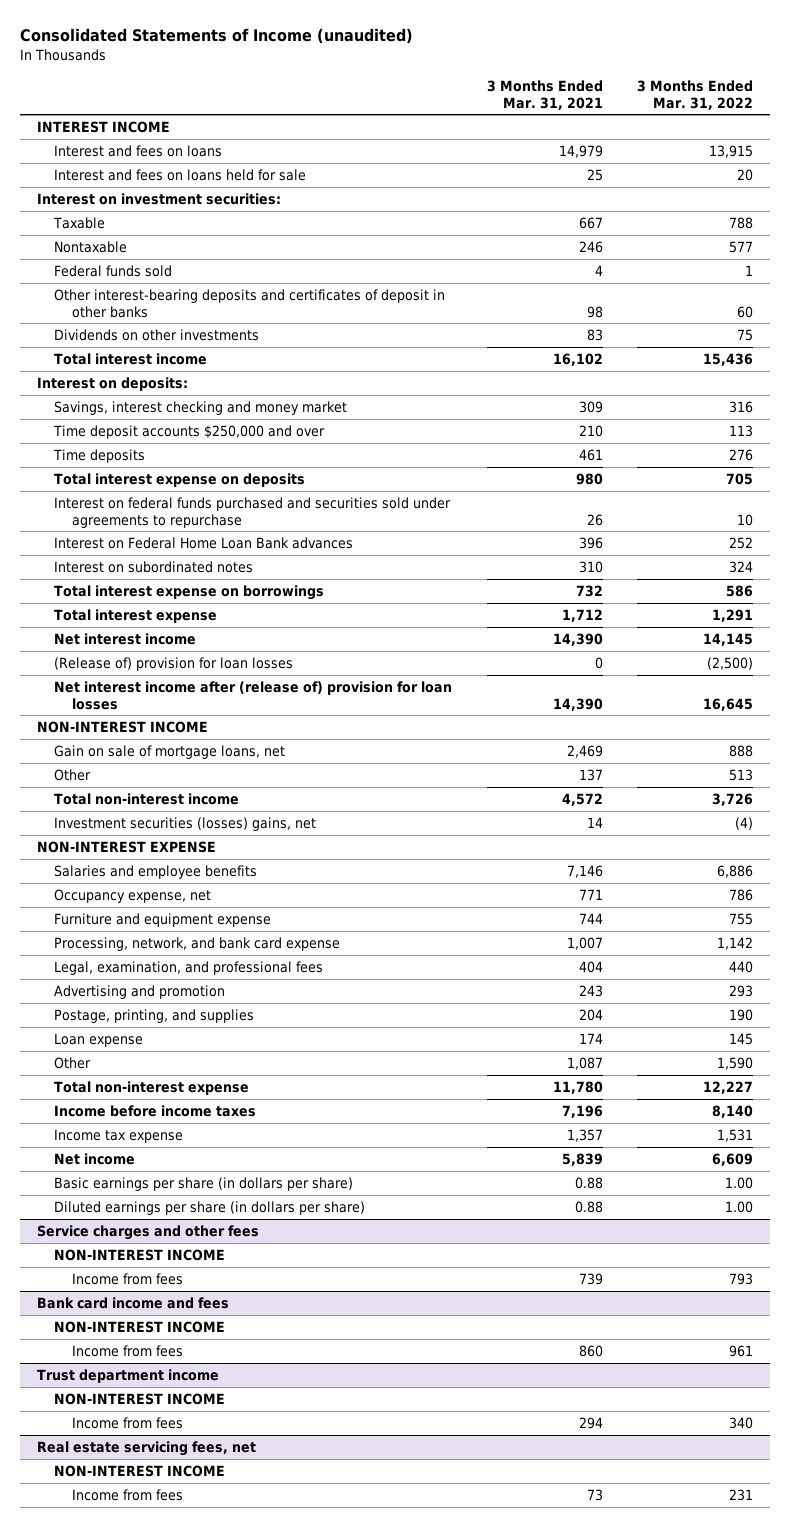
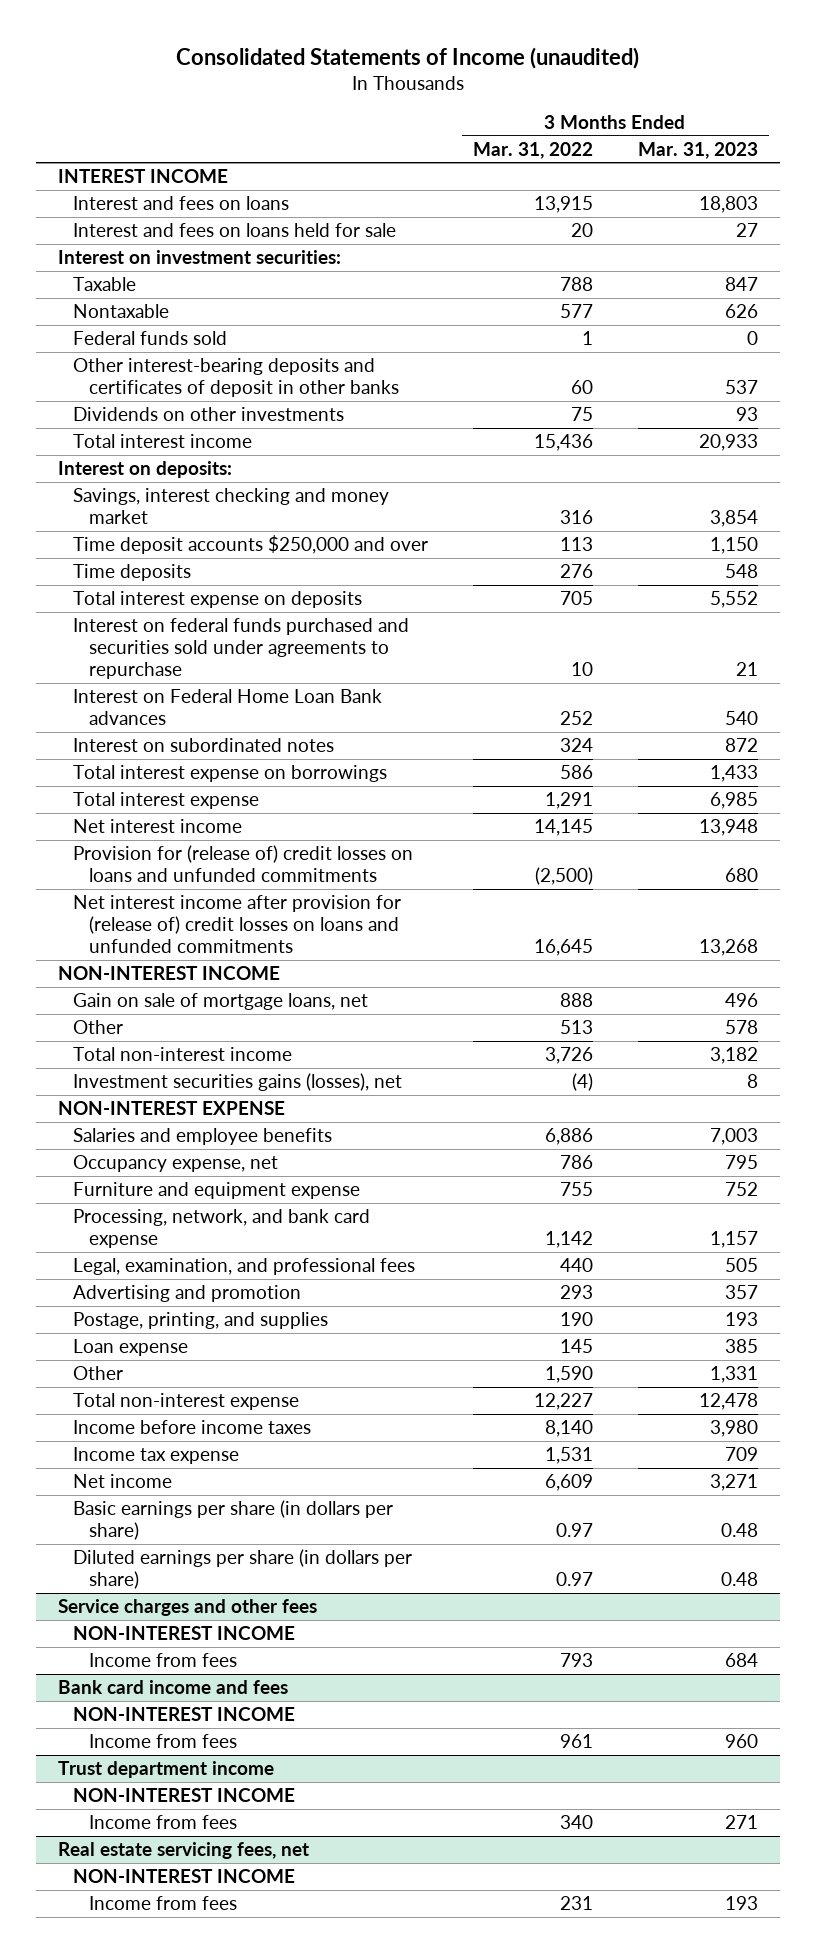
- | 3 Months Ended Mar. 31, 2021 | 3 Months Ended Mar. 31, 2022
+ | 3 Months Ended Mar. 31, 2022 | 3 Months Ended Mar. 31, 2023
- (Release of) provision for loan losses | 0 | (2,500)
- Net interest income after (release of) provision for loan losses | 14,390 | 16,645
+ Provision for (release of) credit losses on loans and unfunded commitments | (2,500) | 680
+ Net interest income after provision for (release of) credit losses on loans and unfunded commitments | 16,645 | 13,268
- Investment securities (losses) gains, net | 14 | (4)
+ Investment securities gains (losses), net | (4) | 8
- Basic earnings per share (in dollars per share) | 0.88 | 1.00
- Diluted earnings per share (in dollars per share) | 0.88 | 1.00
+ Basic earnings per share (in dollars per share) | 0.97 | 0.48
+ Diluted earnings per share (in dollars per share) | 0.97 | 0.48

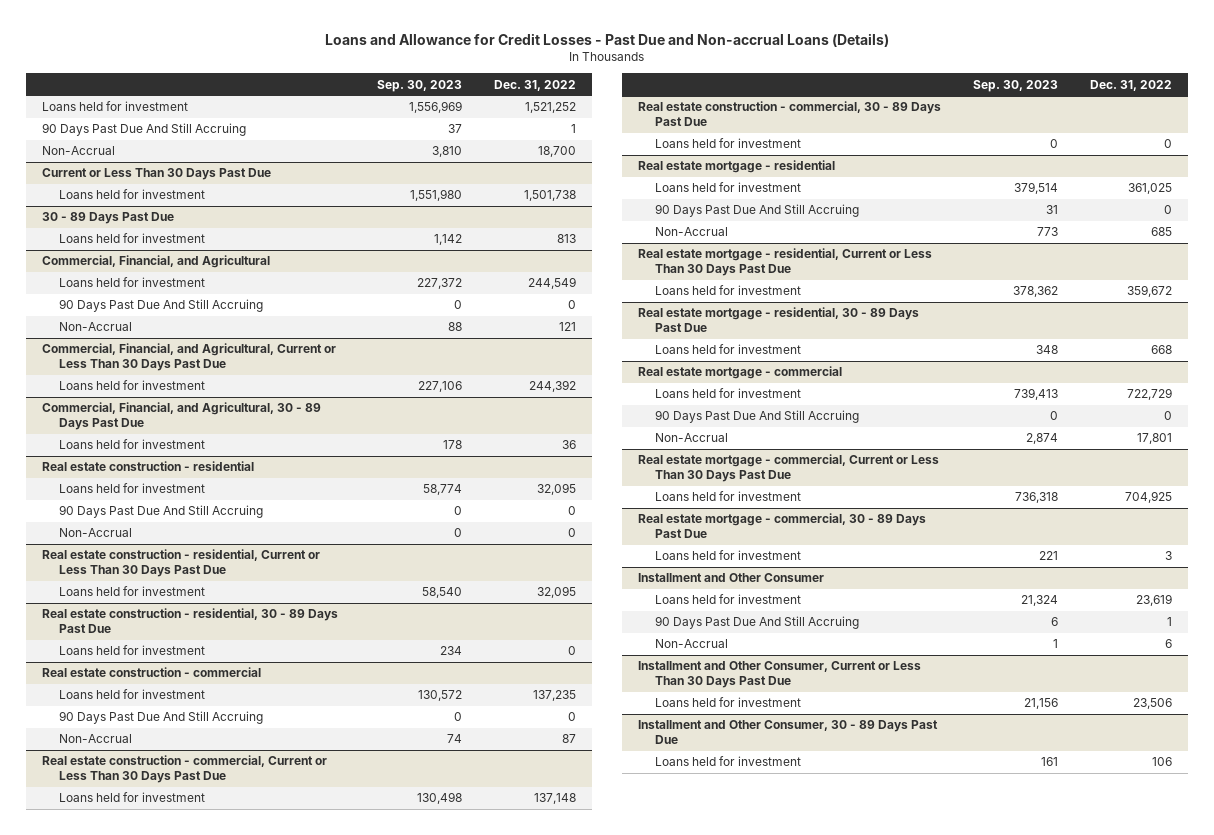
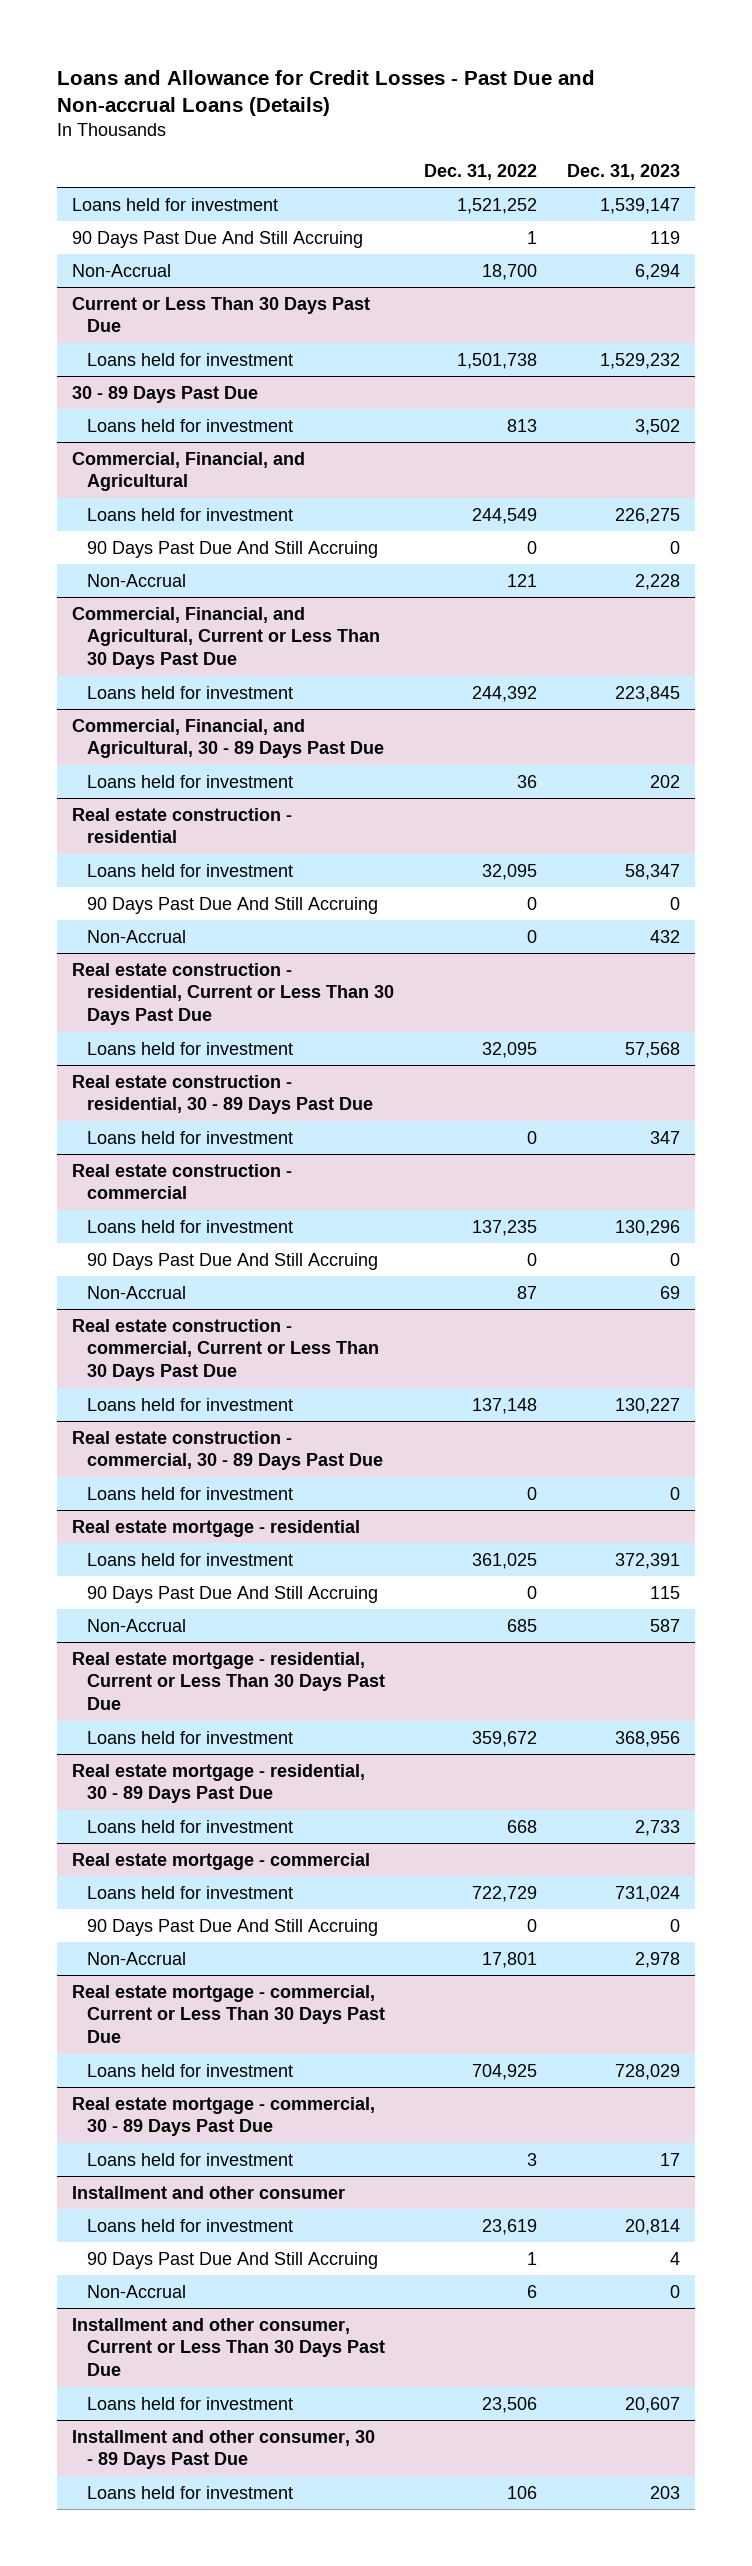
- | Sep. 30, 2023 | Dec. 31, 2022
+ | Dec. 31, 2022 | Dec. 31, 2023
- Installment and Other Consumer
+ Installment and other consumer
- Installment and Other Consumer, Current or Less Than 30 Days Past Due
+ Installment and other consumer, Current or Less Than 30 Days Past Due
- Installment and Other Consumer, 30 - 89 Days Past Due
+ Installment and other consumer, 30 - 89 Days Past Due

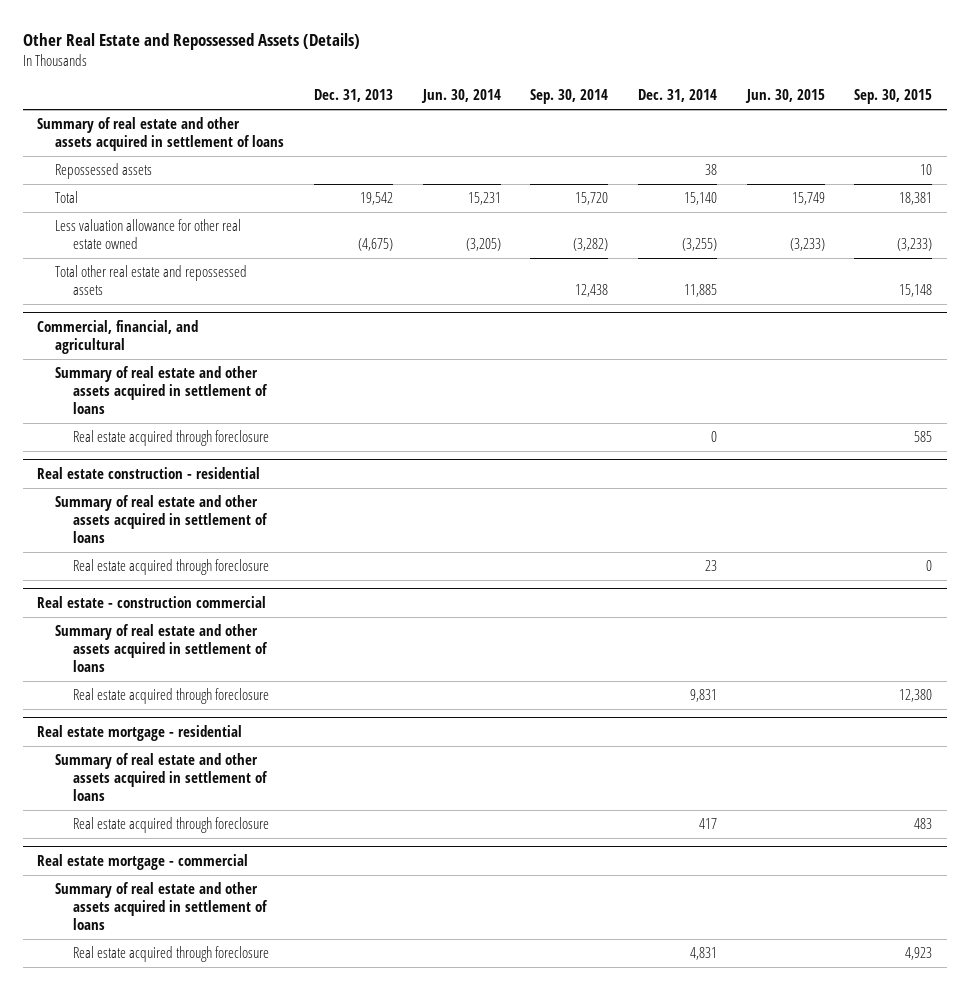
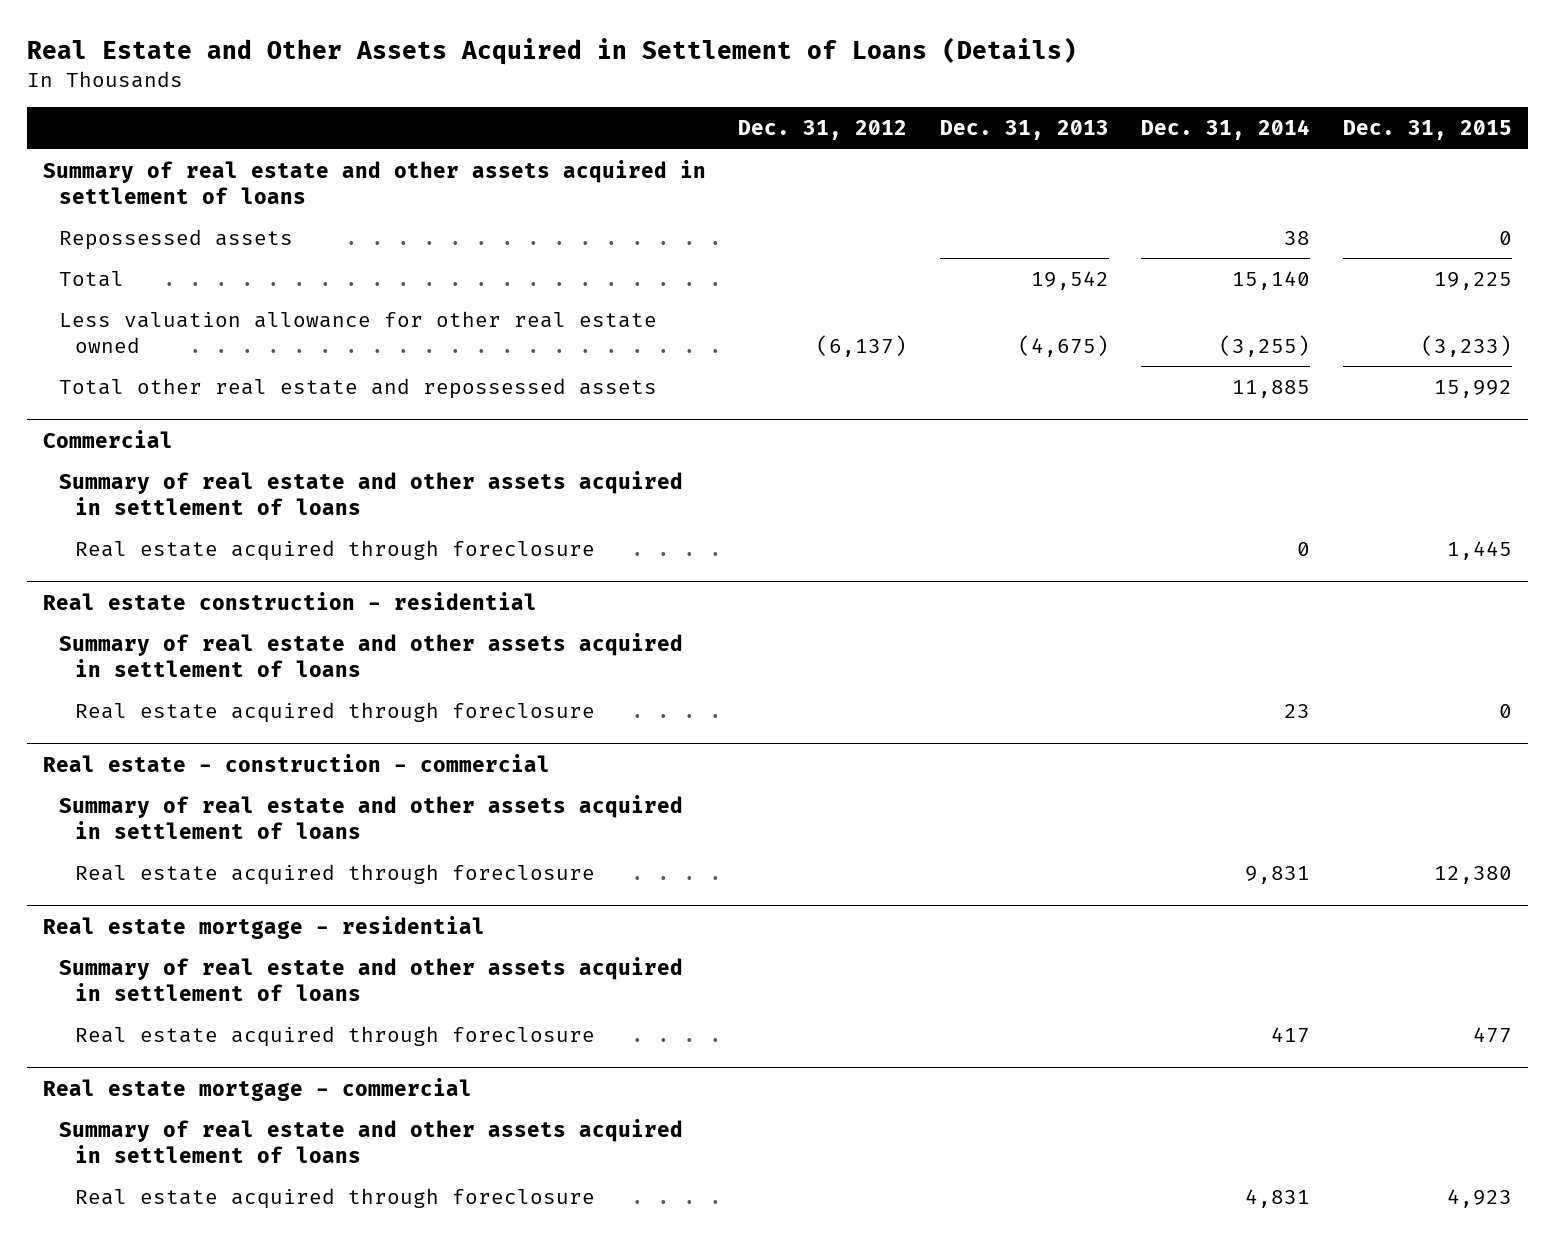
- Other Real Estate and Repossessed Assets (Details)
+ Real Estate and Other Assets Acquired in Settlement of Loans (Details)
- | Dec. 31, 2013 | Jun. 30, 2014 | Sep. 30, 2014 | Dec. 31, 2014 | Jun. 30, 2015 | Sep. 30, 2015
+ | Dec. 31, 2012 | Dec. 31, 2013 | Dec. 31, 2014 | Dec. 31, 2015
- Commercial, financial, and agricultural
+ Commercial
- Real estate - construction commercial
+ Real estate - construction - commercial

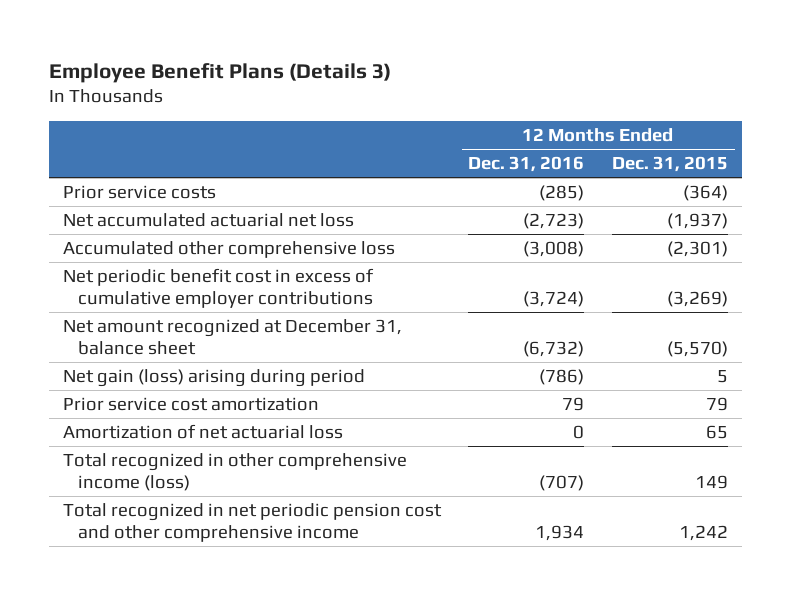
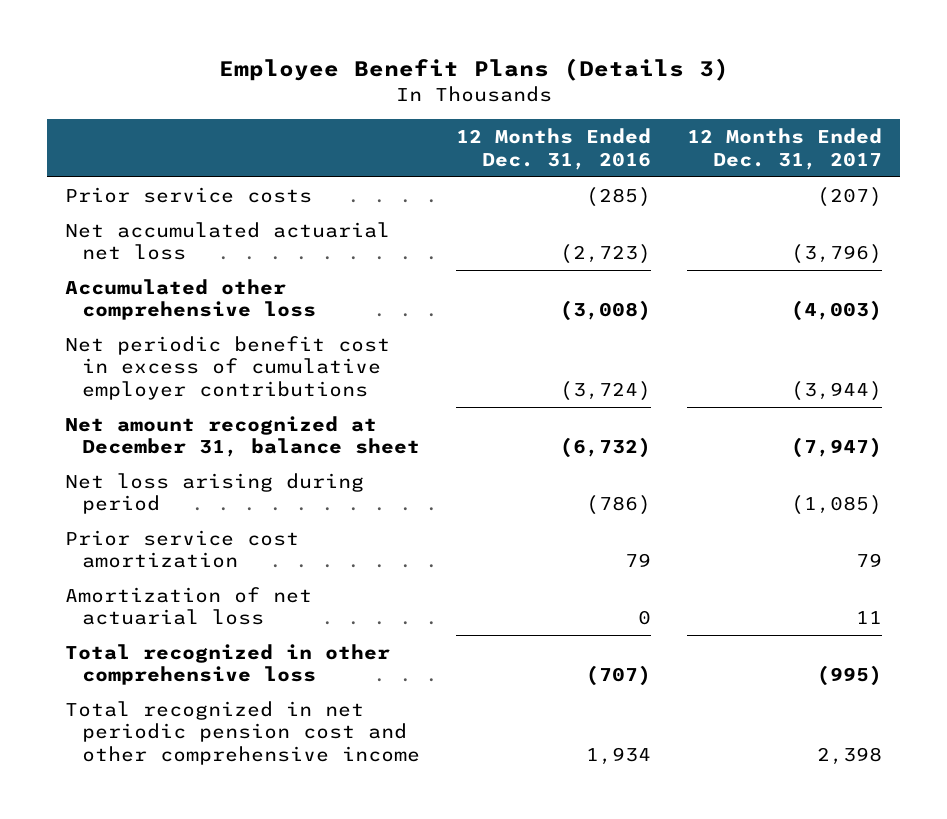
- | 12 Months Ended Dec. 31, 2016 | 12 Months Ended Dec. 31, 2015
+ | 12 Months Ended Dec. 31, 2016 | 12 Months Ended Dec. 31, 2017
- Net gain (loss) arising during period | (786) | 5
+ Net loss arising during period | (786) | (1,085)
- Total recognized in other comprehensive income (loss) | (707) | 149
+ Total recognized in other comprehensive loss | (707) | (995)

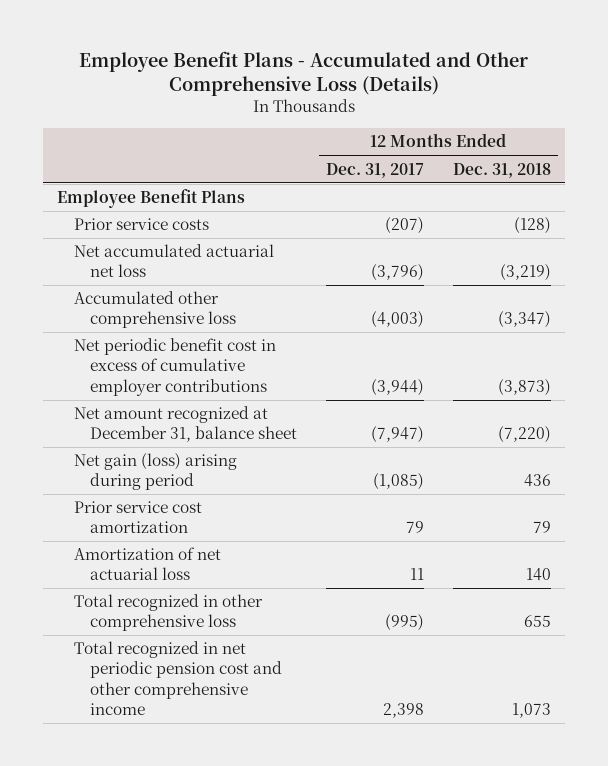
- Employee Benefit Plans (Details 3)
+ Employee Benefit Plans - Accumulated and Other Comprehensive Loss (Details)
- | 12 Months Ended Dec. 31, 2016 | 12 Months Ended Dec. 31, 2017
+ | 12 Months Ended Dec. 31, 2017 | 12 Months Ended Dec. 31, 2018
+ Employee Benefit Plans
- Net loss arising during period | (786) | (1,085)
+ Net gain (loss) arising during period | (1,085) | 436

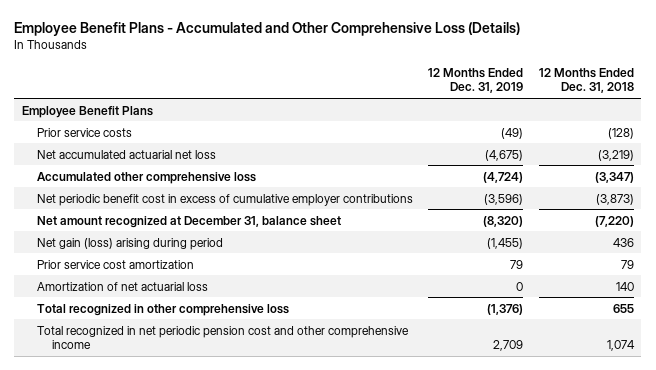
- | 12 Months Ended Dec. 31, 2017 | 12 Months Ended Dec. 31, 2018
+ | 12 Months Ended Dec. 31, 2019 | 12 Months Ended Dec. 31, 2018
- Total recognized in net periodic pension cost and other comprehensive income | 2,398 | 1,073
+ Total recognized in net periodic pension cost and other comprehensive income | 2,709 | 1,074

